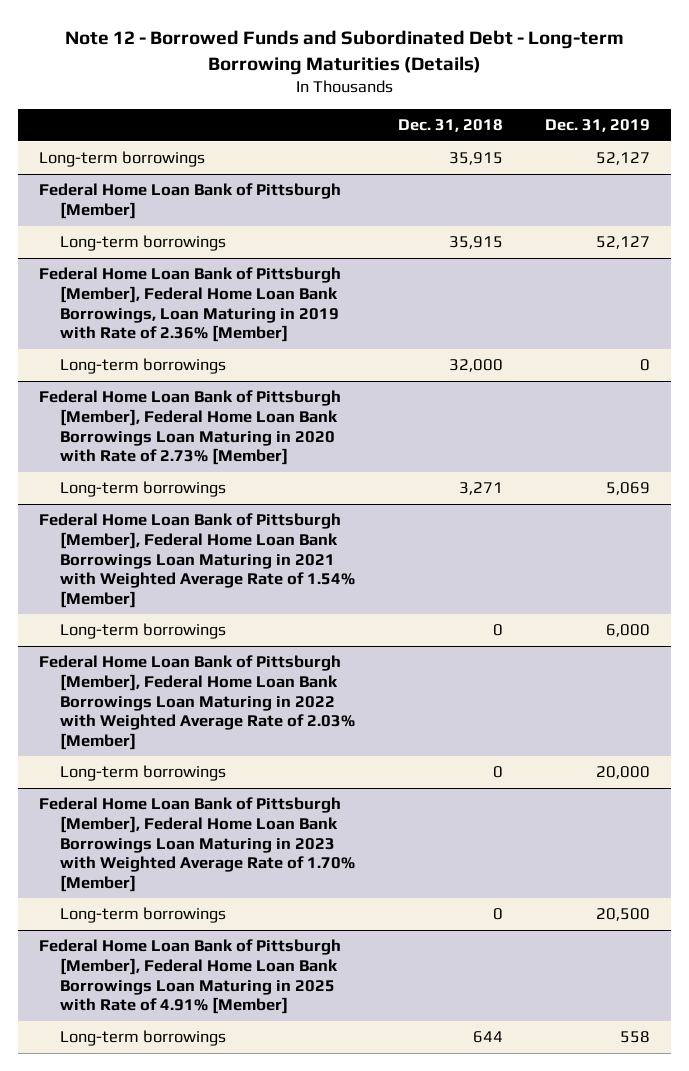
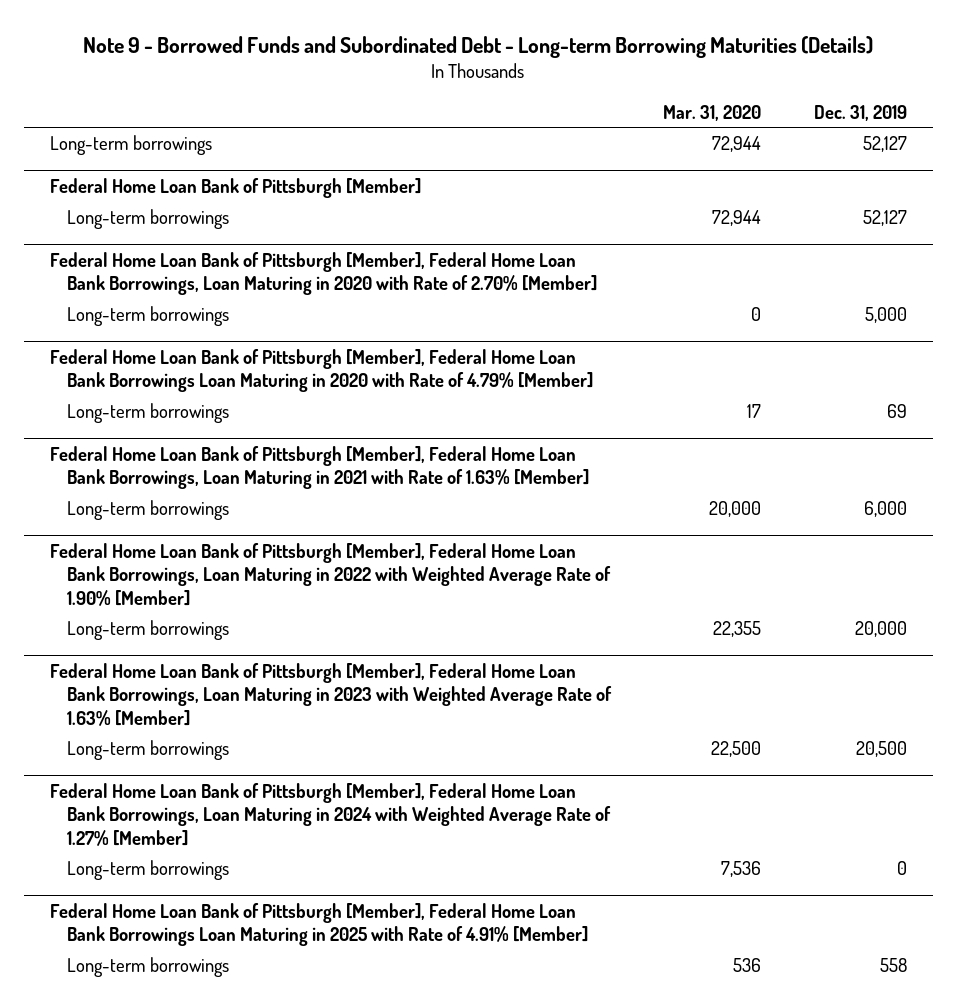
- Note 12 - Borrowed Funds and Subordinated Debt - Long-term Borrowing Maturities (Details)
+ Note 9 - Borrowed Funds and Subordinated Debt - Long-term Borrowing Maturities (Details)
- | Dec. 31, 2018 | Dec. 31, 2019
+ | Mar. 31, 2020 | Dec. 31, 2019
- Federal Home Loan Bank of Pittsburgh [Member], Federal Home Loan Bank Borrowings, Loan Maturing in 2019 with Rate of 2.36% [Member]
- Long-term borrowings | 32,000 | 0
- Federal Home Loan Bank of Pittsburgh [Member], Federal Home Loan Bank Borrowings Loan Maturing in 2020 with Rate of 2.73% [Member]
- Long-term borrowings | 3,271 | 5,069
- Federal Home Loan Bank of Pittsburgh [Member], Federal Home Loan Bank Borrowings Loan Maturing in 2021 with Weighted Average Rate of 1.54% [Member]
+ Federal Home Loan Bank of Pittsburgh [Member], Federal Home Loan Bank Borrowings, Loan Maturing in 2020 with Rate of 2.70% [Member]
+ Long-term borrowings | 0 | 5,000
+ Federal Home Loan Bank of Pittsburgh [Member], Federal Home Loan Bank Borrowings Loan Maturing in 2020 with Rate of 4.79% [Member]
+ Long-term borrowings | 17 | 69
+ Federal Home Loan Bank of Pittsburgh [Member], Federal Home Loan Bank Borrowings, Loan Maturing in 2021 with Rate of 1.63% [Member]
- Federal Home Loan Bank of Pittsburgh [Member], Federal Home Loan Bank Borrowings Loan Maturing in 2022 with Weighted Average Rate of 2.03% [Member]
+ Federal Home Loan Bank of Pittsburgh [Member], Federal Home Loan Bank Borrowings, Loan Maturing in 2022 with Weighted Average Rate of 1.90% [Member]
- Federal Home Loan Bank of Pittsburgh [Member], Federal Home Loan Bank Borrowings Loan Maturing in 2023 with Weighted Average Rate of 1.70% [Member]
+ Federal Home Loan Bank of Pittsburgh [Member], Federal Home Loan Bank Borrowings, Loan Maturing in 2023 with Weighted Average Rate of 1.63% [Member]
+ Federal Home Loan Bank of Pittsburgh [Member], Federal Home Loan Bank Borrowings, Loan Maturing in 2024 with Weighted Average Rate of 1.27% [Member]
+ Long-term borrowings | 7,536 | 0

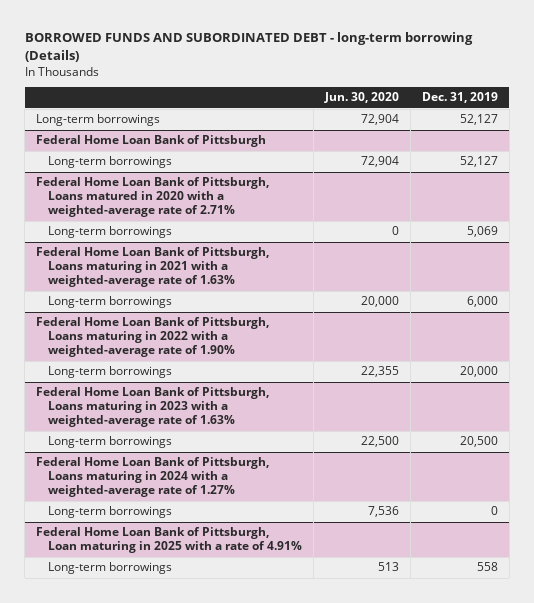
- Note 9 - Borrowed Funds and Subordinated Debt - Long-term Borrowing Maturities (Details)
+ BORROWED FUNDS AND SUBORDINATED DEBT - long-term borrowing (Details)
- | Mar. 31, 2020 | Dec. 31, 2019
+ | Jun. 30, 2020 | Dec. 31, 2019
- Federal Home Loan Bank of Pittsburgh [Member]
+ Federal Home Loan Bank of Pittsburgh
- Federal Home Loan Bank of Pittsburgh [Member], Federal Home Loan Bank Borrowings, Loan Maturing in 2020 with Rate of 2.70% [Member]
- Long-term borrowings | 0 | 5,000
- Federal Home Loan Bank of Pittsburgh [Member], Federal Home Loan Bank Borrowings Loan Maturing in 2020 with Rate of 4.79% [Member]
- Long-term borrowings | 17 | 69
- Federal Home Loan Bank of Pittsburgh [Member], Federal Home Loan Bank Borrowings, Loan Maturing in 2021 with Rate of 1.63% [Member]
+ Federal Home Loan Bank of Pittsburgh, Loans matured in 2020 with a weighted-average rate of 2.71%
+ Long-term borrowings | 0 | 5,069
+ Federal Home Loan Bank of Pittsburgh, Loans maturing in 2021 with a weighted-average rate of 1.63%
- Federal Home Loan Bank of Pittsburgh [Member], Federal Home Loan Bank Borrowings, Loan Maturing in 2022 with Weighted Average Rate of 1.90% [Member]
+ Federal Home Loan Bank of Pittsburgh, Loans maturing in 2022 with a weighted-average rate of 1.90%
- Federal Home Loan Bank of Pittsburgh [Member], Federal Home Loan Bank Borrowings, Loan Maturing in 2023 with Weighted Average Rate of 1.63% [Member]
+ Federal Home Loan Bank of Pittsburgh, Loans maturing in 2023 with a weighted-average rate of 1.63%
- Federal Home Loan Bank of Pittsburgh [Member], Federal Home Loan Bank Borrowings, Loan Maturing in 2024 with Weighted Average Rate of 1.27% [Member]
+ Federal Home Loan Bank of Pittsburgh, Loans maturing in 2024 with a weighted-average rate of 1.27%
- Federal Home Loan Bank of Pittsburgh [Member], Federal Home Loan Bank Borrowings Loan Maturing in 2025 with Rate of 4.91% [Member]
+ Federal Home Loan Bank of Pittsburgh, Loan maturing in 2025 with a rate of 4.91%

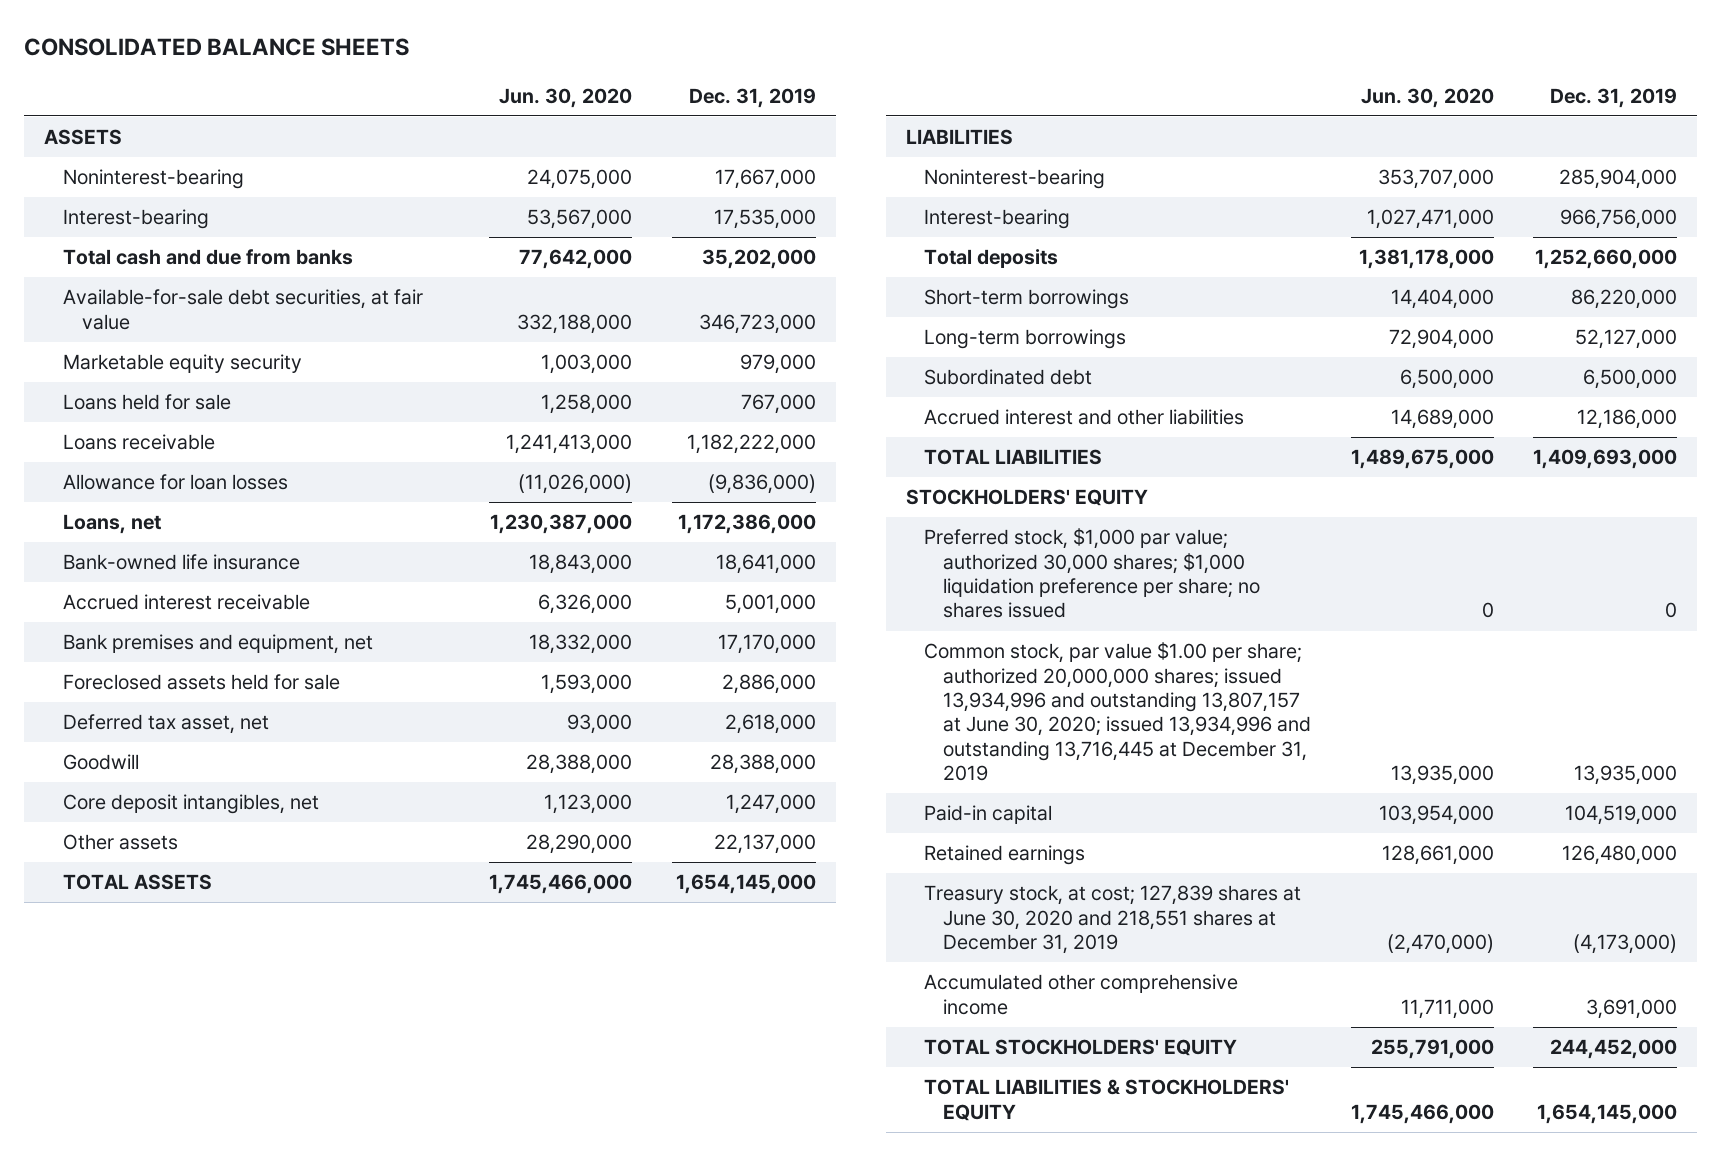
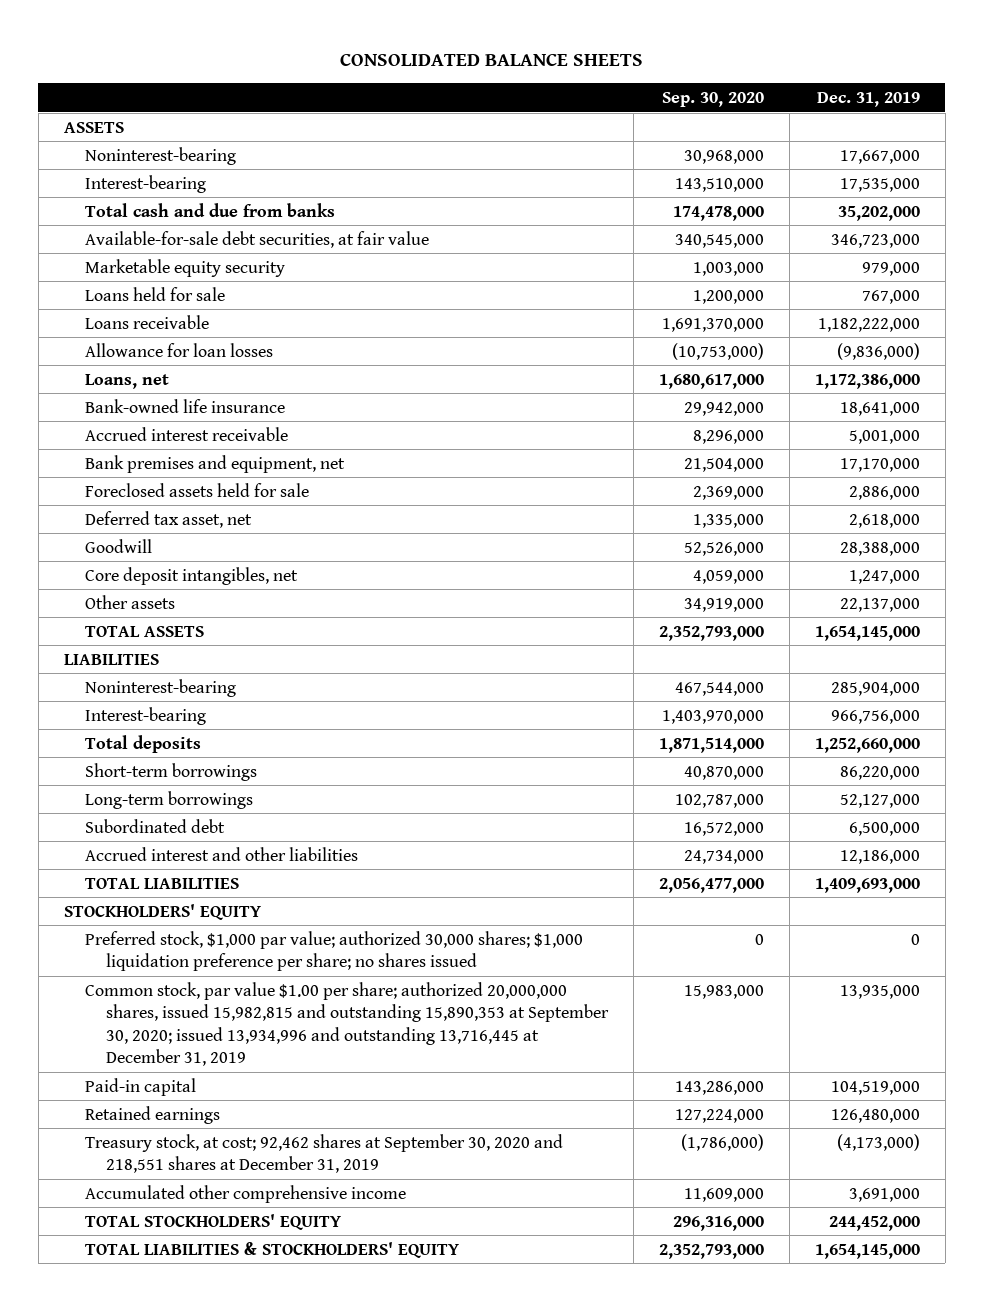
- | Jun. 30, 2020 | Dec. 31, 2019
+ | Sep. 30, 2020 | Dec. 31, 2019
- Common stock, par value $1.00 per share; authorized 20,000,000 shares; issued 13,934,996 and outstanding 13,807,157 at June 30, 2020; issued 13,934,996 and outstanding 13,716,445 at December 31, 2019 | 13,935,000 | 13,935,000
+ Common stock, par value $1.00 per share; authorized 20,000,000 shares, issued 15,982,815 and outstanding 15,890,353 at September 30, 2020; issued 13,934,996 and outstanding 13,716,445 at December 31, 2019 | 15,983,000 | 13,935,000
- Treasury stock, at cost; 127,839 shares at June 30, 2020 and 218,551 shares at December 31, 2019 | (2,470,000) | (4,173,000)
+ Treasury stock, at cost; 92,462 shares at September 30, 2020 and 218,551 shares at December 31, 2019 | (1,786,000) | (4,173,000)

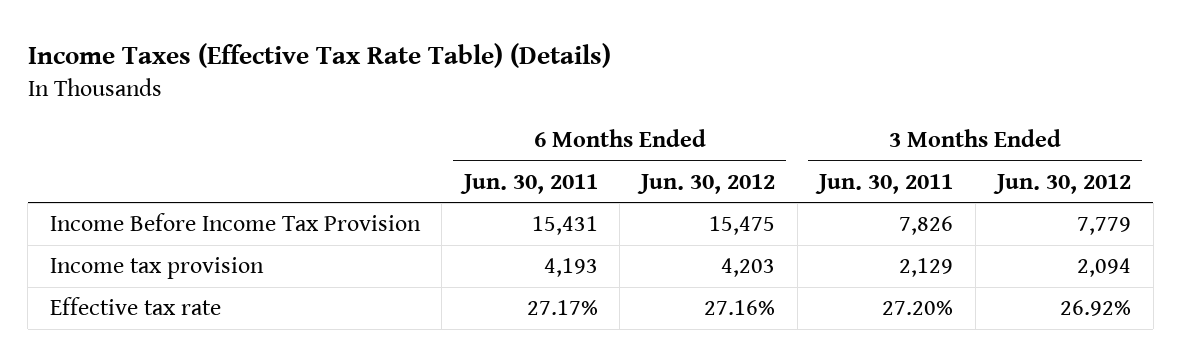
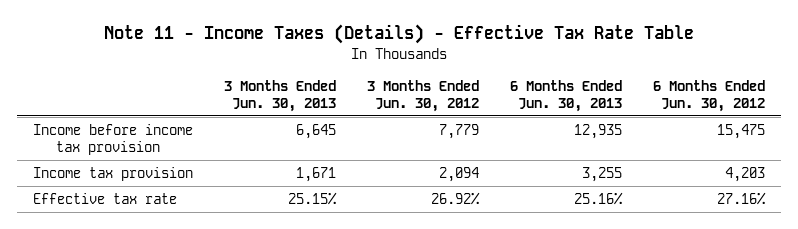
- Income Taxes (Effective Tax Rate Table) (Details)
+ Note 11 - Income Taxes (Details) - Effective Tax Rate Table
- | 6 Months Ended Jun. 30, 2011 | 6 Months Ended Jun. 30, 2012 | 3 Months Ended Jun. 30, 2011 | 3 Months Ended Jun. 30, 2012
+ | 3 Months Ended Jun. 30, 2013 | 3 Months Ended Jun. 30, 2012 | 6 Months Ended Jun. 30, 2013 | 6 Months Ended Jun. 30, 2012
- Income Before Income Tax Provision | 15,431 | 15,475 | 7,826 | 7,779
+ Income before income tax provision | 6,645 | 7,779 | 12,935 | 15,475

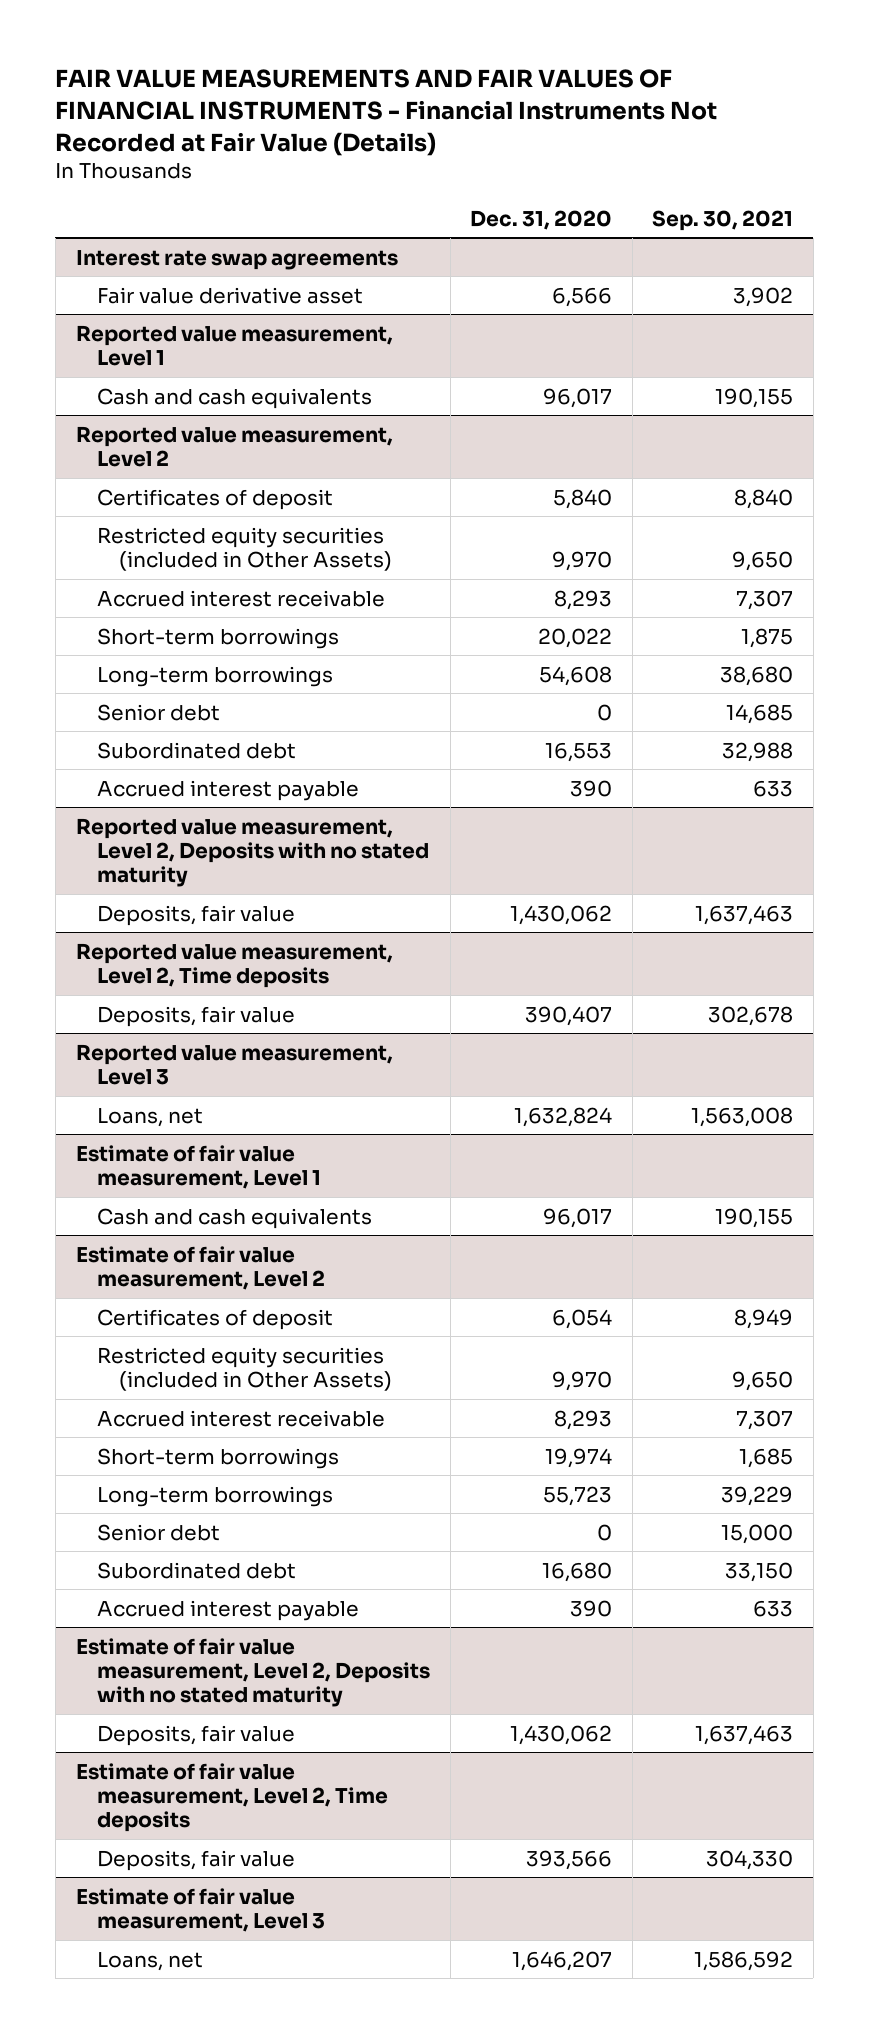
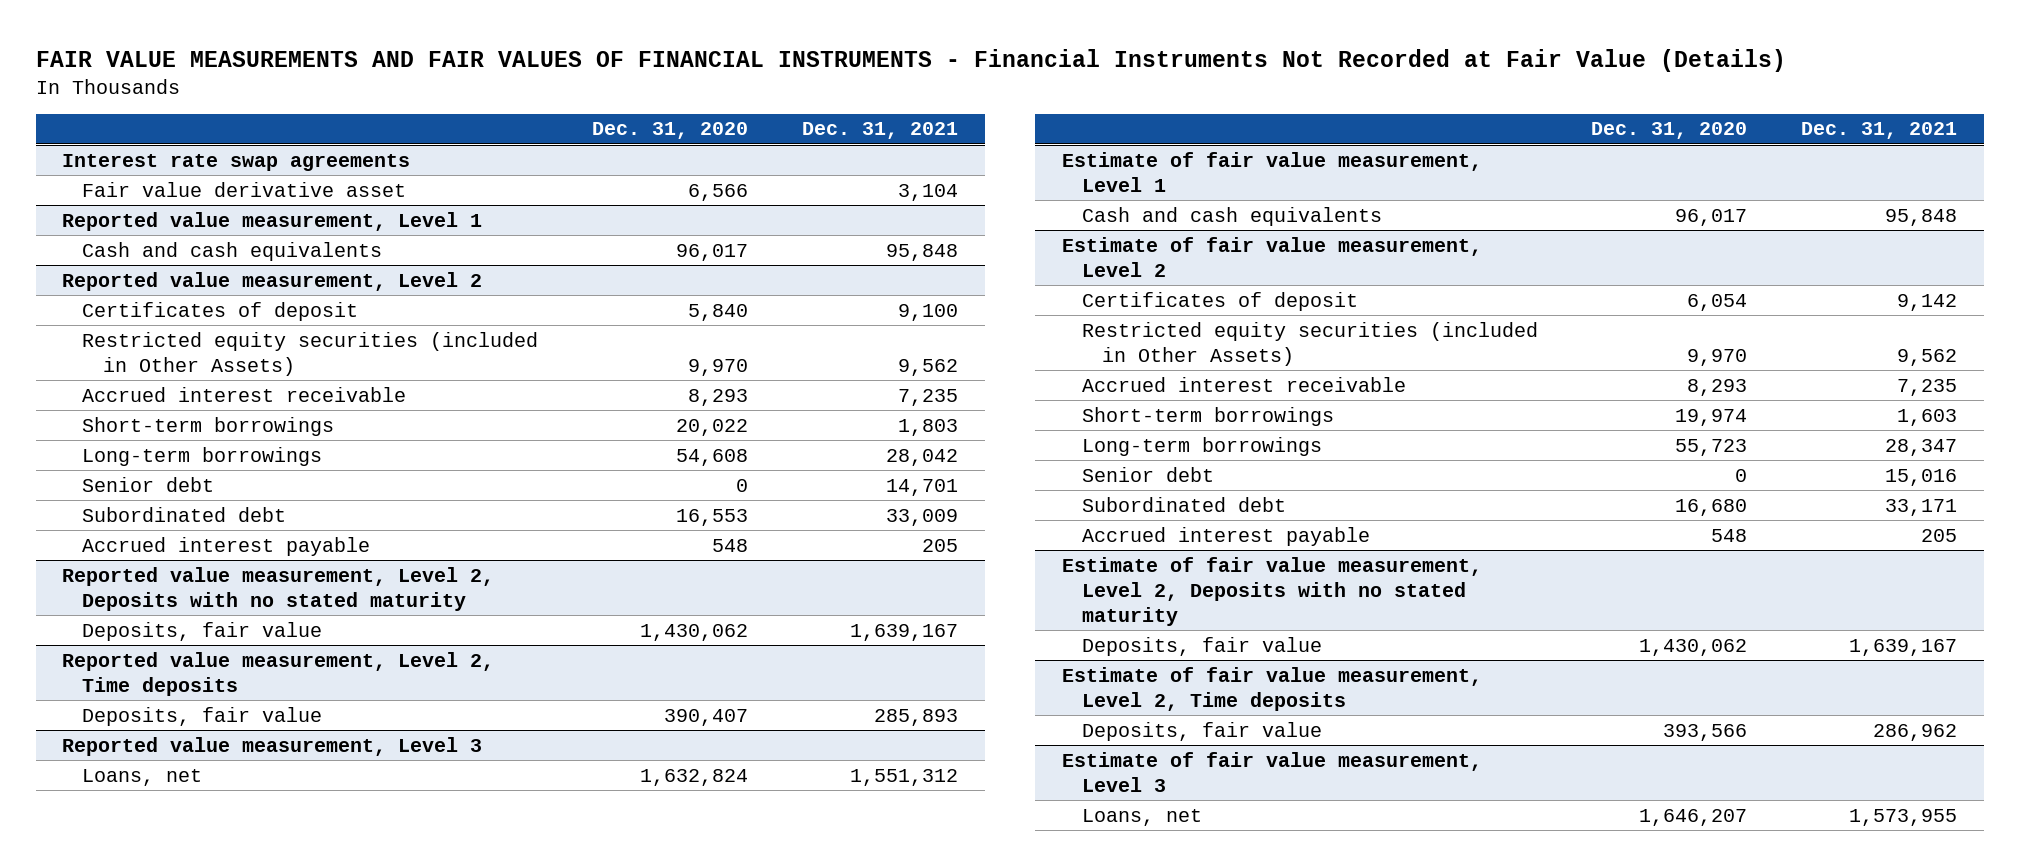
- | Dec. 31, 2020 | Sep. 30, 2021
+ | Dec. 31, 2020 | Dec. 31, 2021
@ Reported value measurement, Level 2
- Accrued interest payable | 390 | 633
+ Accrued interest payable | 548 | 205
@ Estimate of fair value measurement, Level 2
- Accrued interest payable | 390 | 633
+ Accrued interest payable | 548 | 205

